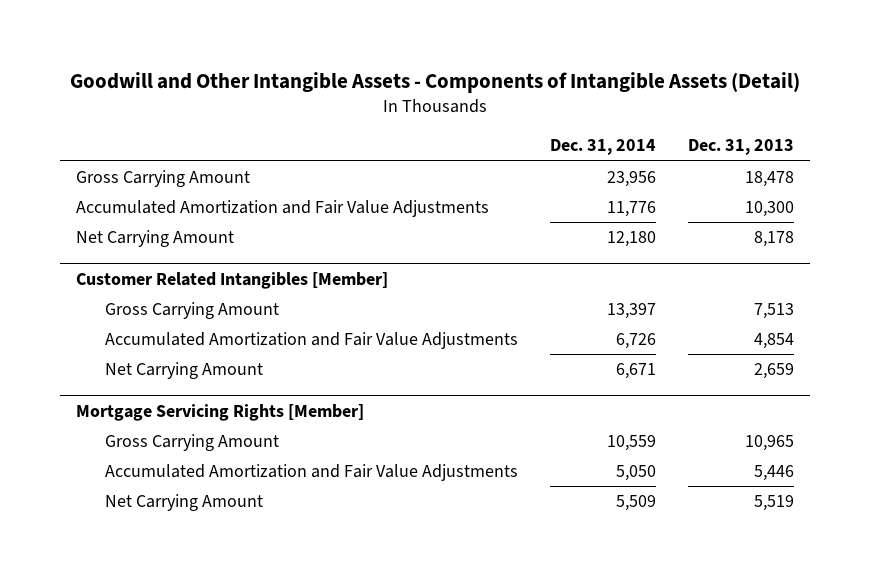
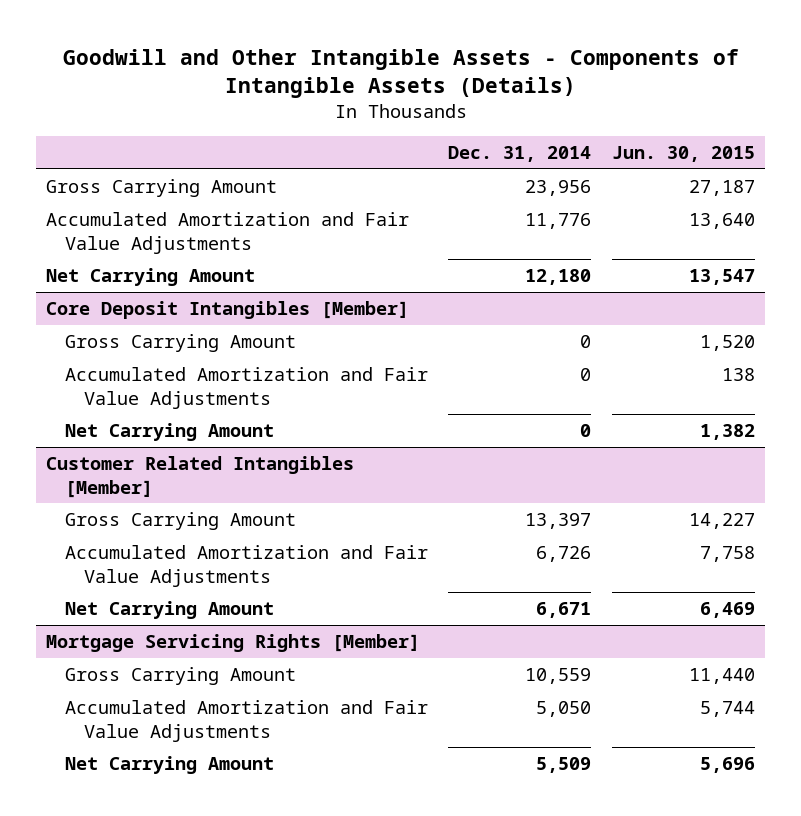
- Goodwill and Other Intangible Assets - Components of Intangible Assets (Detail)
+ Goodwill and Other Intangible Assets - Components of Intangible Assets (Details)
- | Dec. 31, 2014 | Dec. 31, 2013
+ | Dec. 31, 2014 | Jun. 30, 2015
+ Core Deposit Intangibles [Member]
+ Gross Carrying Amount | 0 | 1,520
+ Accumulated Amortization and Fair Value Adjustments | 0 | 138
+ Net Carrying Amount | 0 | 1,382

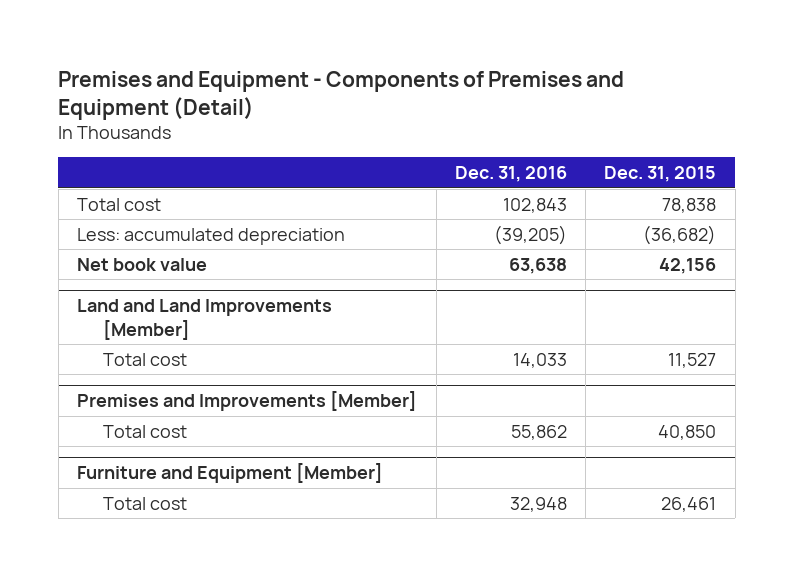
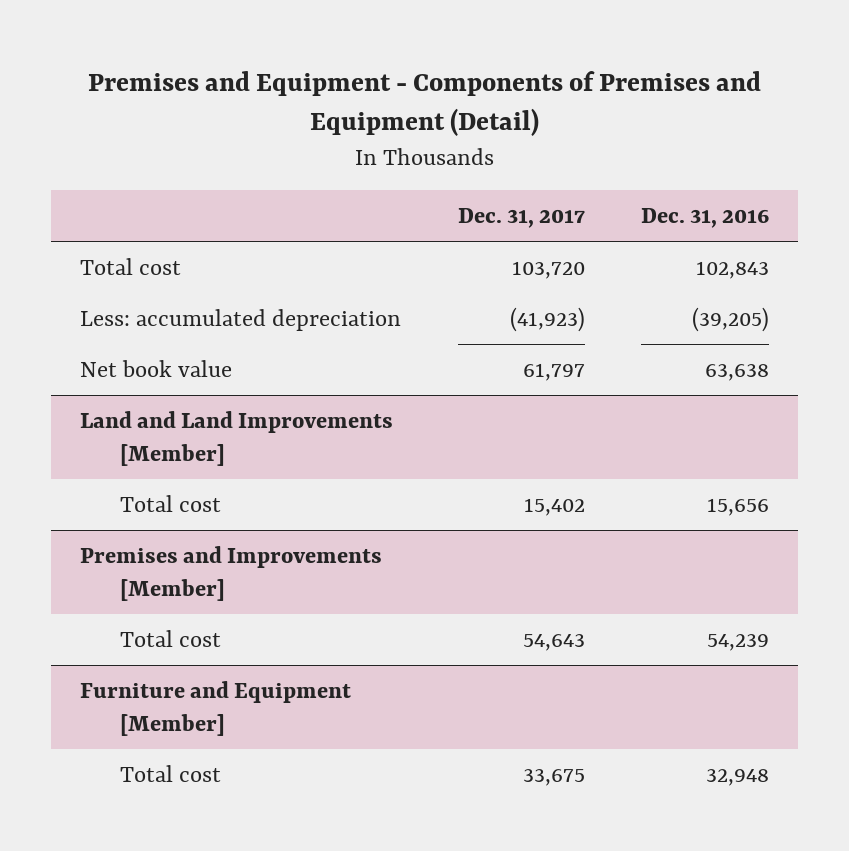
- | Dec. 31, 2016 | Dec. 31, 2015
+ | Dec. 31, 2017 | Dec. 31, 2016
@ Land and Land Improvements [Member]
- Total cost | 14,033 | 11,527
+ Total cost | 15,402 | 15,656
@ Premises and Improvements [Member]
- Total cost | 55,862 | 40,850
+ Total cost | 54,643 | 54,239

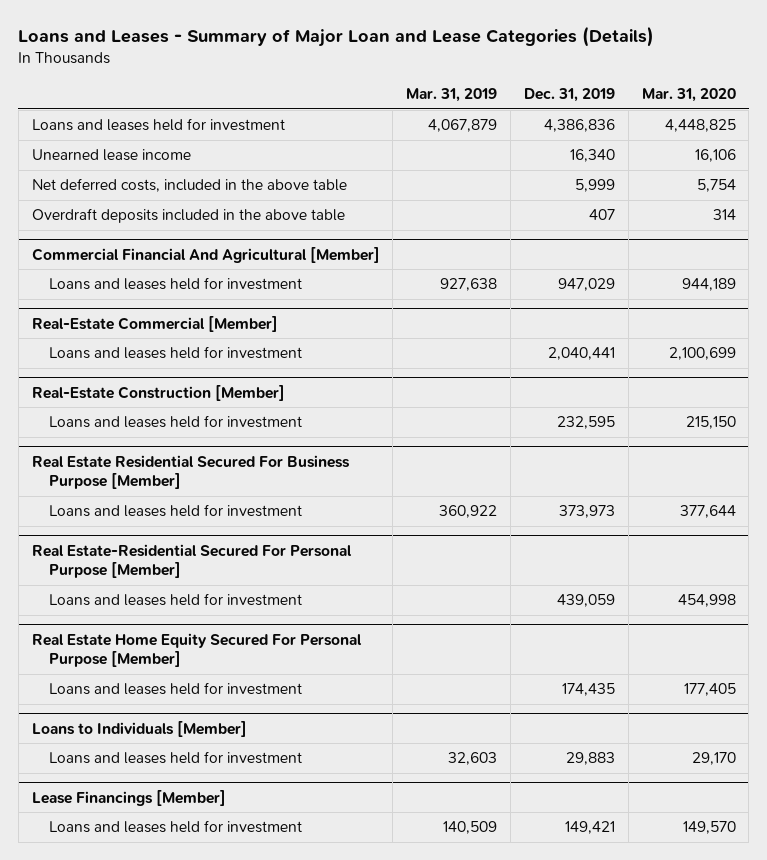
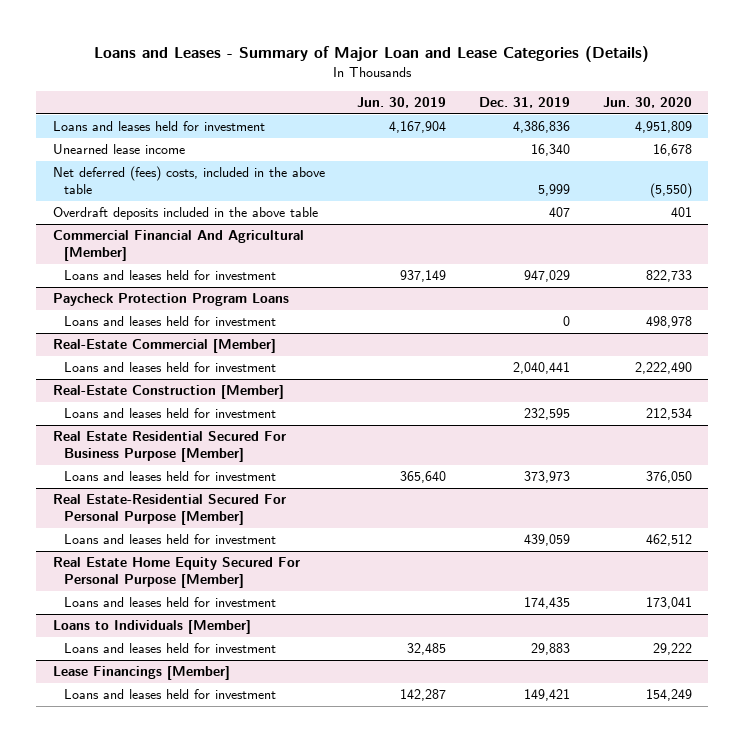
- | Mar. 31, 2019 | Dec. 31, 2019 | Mar. 31, 2020
+ | Jun. 30, 2019 | Dec. 31, 2019 | Jun. 30, 2020
- Net deferred costs, included in the above table | | 5,999 | 5,754
+ Net deferred (fees) costs, included in the above table | | 5,999 | (5,550)
+ Paycheck Protection Program Loans
+ Loans and leases held for investment | | 0 | 498,978

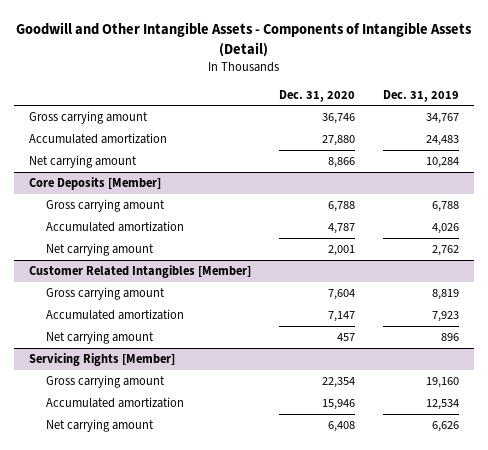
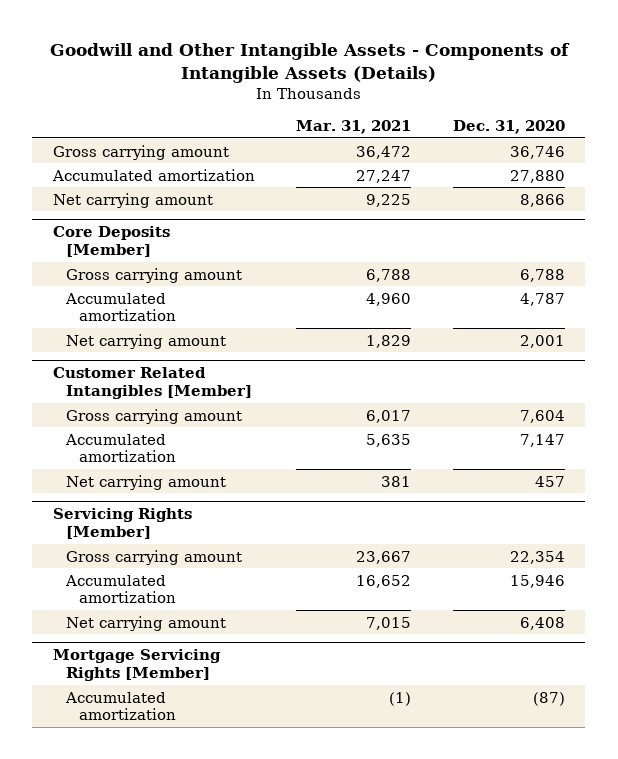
- Goodwill and Other Intangible Assets - Components of Intangible Assets (Detail)
+ Goodwill and Other Intangible Assets - Components of Intangible Assets (Details)
- | Dec. 31, 2020 | Dec. 31, 2019
+ | Mar. 31, 2021 | Dec. 31, 2020
+ Mortgage Servicing Rights [Member]
+ Accumulated amortization | (1) | (87)

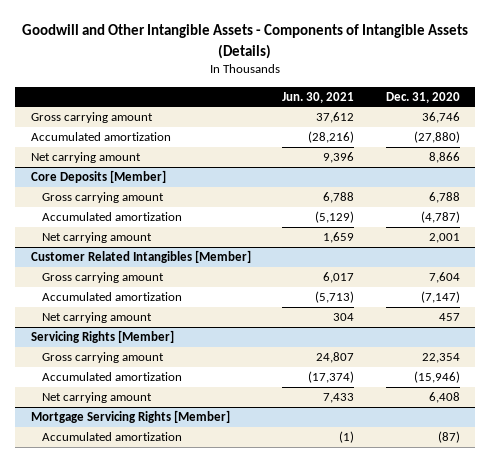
- | Mar. 31, 2021 | Dec. 31, 2020
+ | Jun. 30, 2021 | Dec. 31, 2020
- Accumulated amortization | 27,247 | 27,880
+ Accumulated amortization | (28,216) | (27,880)
@ Core Deposits [Member]
- Accumulated amortization | 4,960 | 4,787
+ Accumulated amortization | (5,129) | (4,787)
@ Customer Related Intangibles [Member]
- Accumulated amortization | 5,635 | 7,147
+ Accumulated amortization | (5,713) | (7,147)
@ Servicing Rights [Member]
- Accumulated amortization | 16,652 | 15,946
+ Accumulated amortization | (17,374) | (15,946)

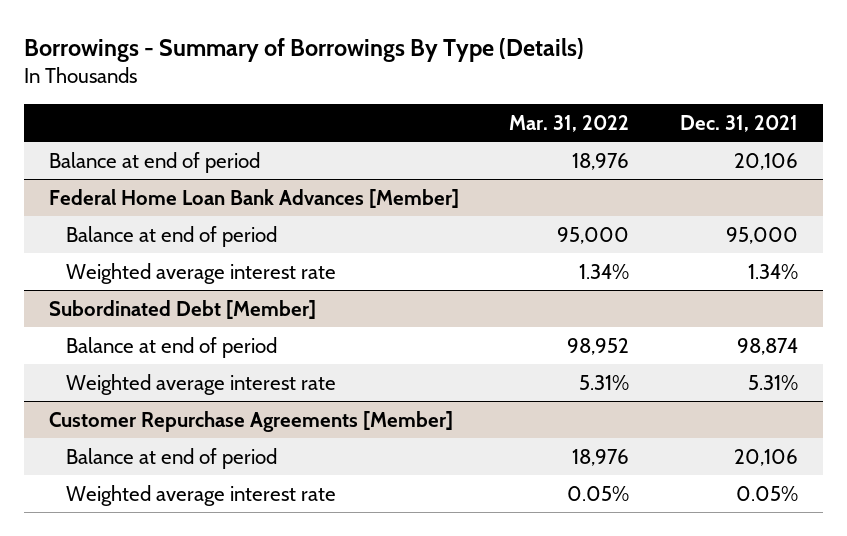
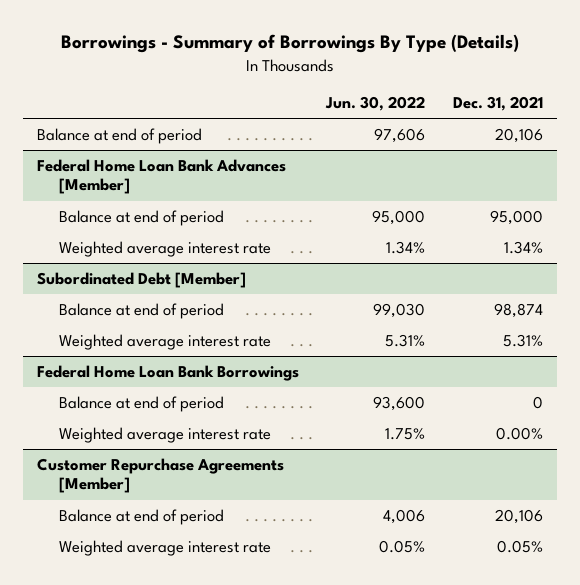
- | Mar. 31, 2022 | Dec. 31, 2021
+ | Jun. 30, 2022 | Dec. 31, 2021
+ Federal Home Loan Bank Borrowings
+ Balance at end of period | 93,600 | 0
+ Weighted average interest rate | 1.75% | 0.00%

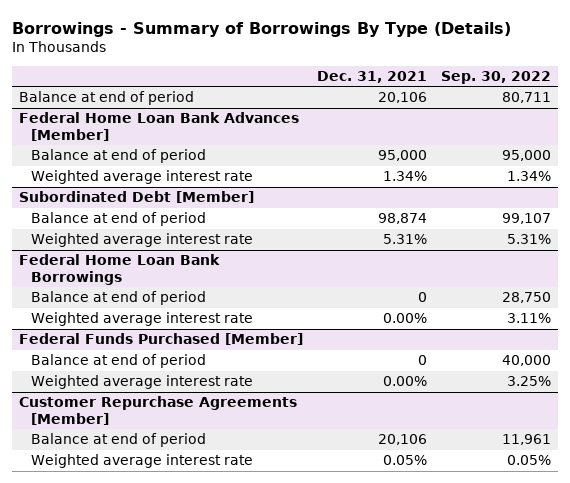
- | Jun. 30, 2022 | Dec. 31, 2021
+ | Dec. 31, 2021 | Sep. 30, 2022
+ Federal Funds Purchased [Member]
+ Balance at end of period | 0 | 40,000
+ Weighted average interest rate | 0.00% | 3.25%

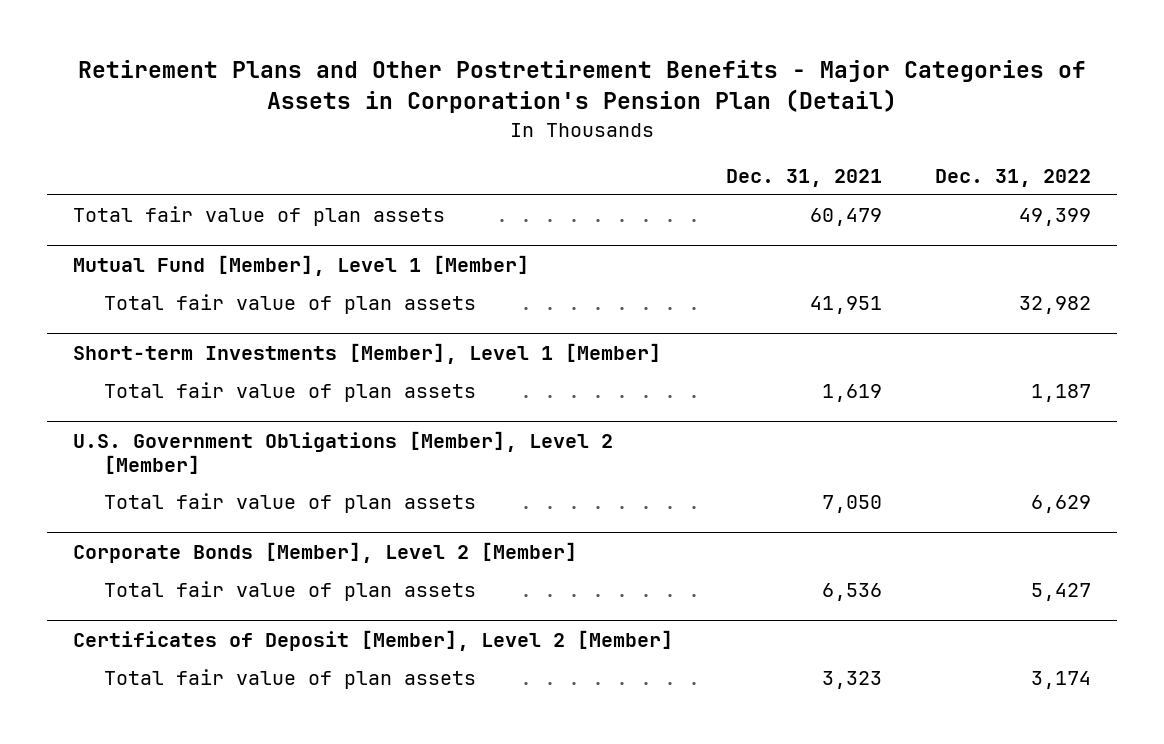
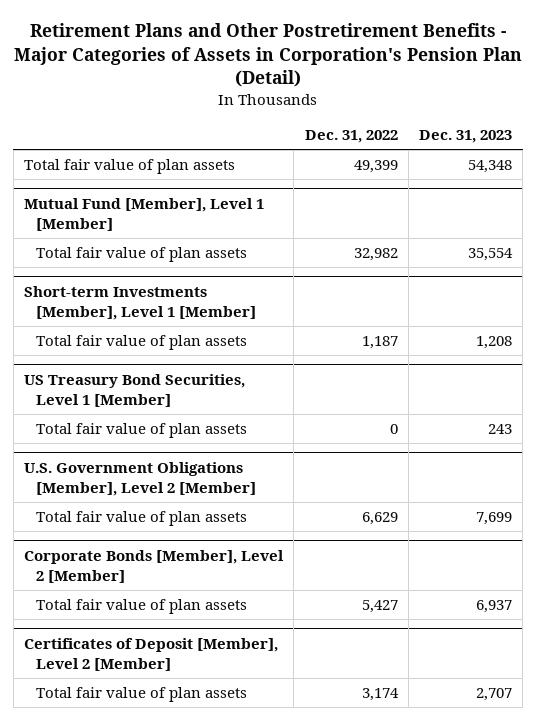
- | Dec. 31, 2021 | Dec. 31, 2022
+ | Dec. 31, 2022 | Dec. 31, 2023
+ US Treasury Bond Securities, Level 1 [Member]
+ Total fair value of plan assets | 0 | 243

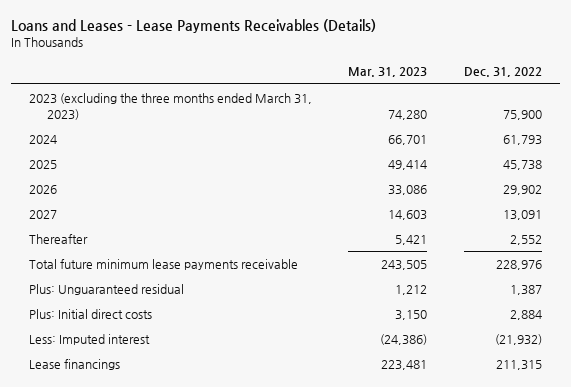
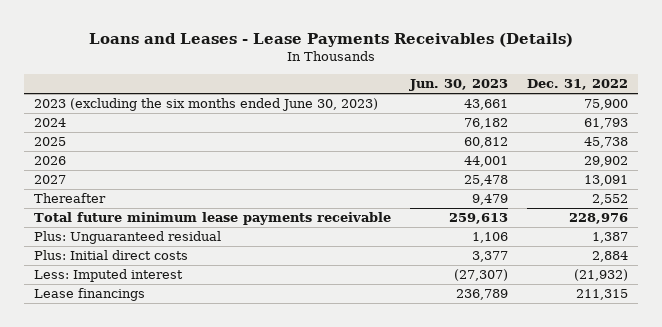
- | Mar. 31, 2023 | Dec. 31, 2022
+ | Jun. 30, 2023 | Dec. 31, 2022
- 2023 (excluding the three months ended March 31, 2023) | 74,280 | 75,900
+ 2023 (excluding the six months ended June 30, 2023) | 43,661 | 75,900

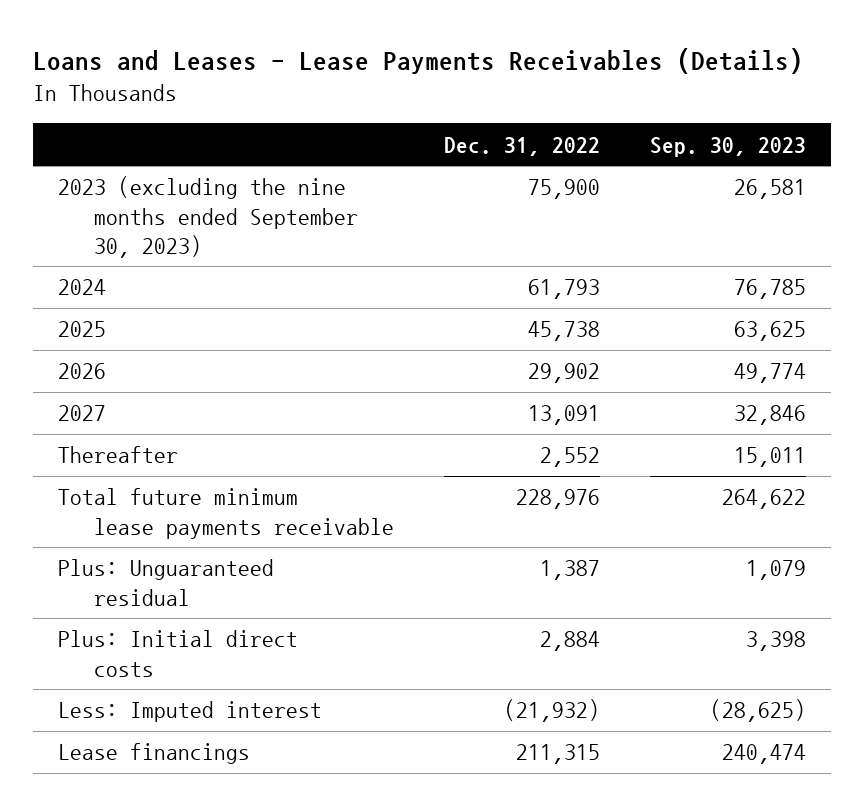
- | Jun. 30, 2023 | Dec. 31, 2022
+ | Dec. 31, 2022 | Sep. 30, 2023
- 2023 (excluding the six months ended June 30, 2023) | 43,661 | 75,900
+ 2023 (excluding the nine months ended September 30, 2023) | 75,900 | 26,581

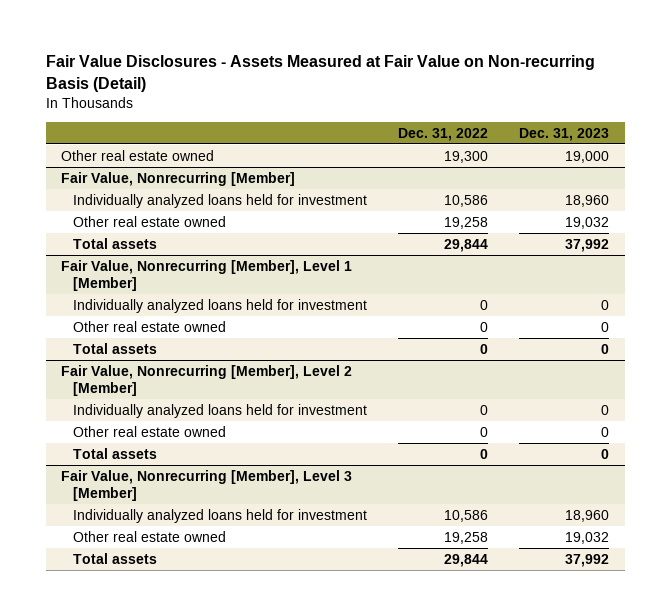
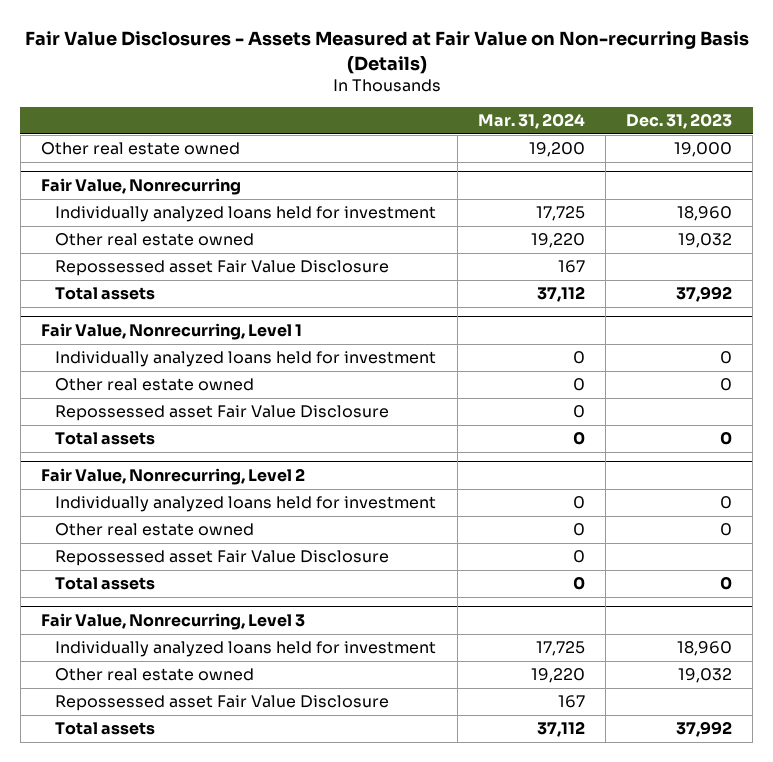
- Fair Value Disclosures - Assets Measured at Fair Value on Non-recurring Basis (Detail)
+ Fair Value Disclosures - Assets Measured at Fair Value on Non-recurring Basis (Details)
- | Dec. 31, 2022 | Dec. 31, 2023
+ | Mar. 31, 2024 | Dec. 31, 2023
- Fair Value, Nonrecurring [Member]
+ Fair Value, Nonrecurring
+ Repossessed asset Fair Value Disclosure | 167 |
- Fair Value, Nonrecurring [Member], Level 1 [Member]
+ Fair Value, Nonrecurring, Level 1
+ Repossessed asset Fair Value Disclosure | 0 |
- Fair Value, Nonrecurring [Member], Level 2 [Member]
+ Fair Value, Nonrecurring, Level 2
+ Repossessed asset Fair Value Disclosure | 0 |
- Fair Value, Nonrecurring [Member], Level 3 [Member]
+ Fair Value, Nonrecurring, Level 3
+ Repossessed asset Fair Value Disclosure | 167 |

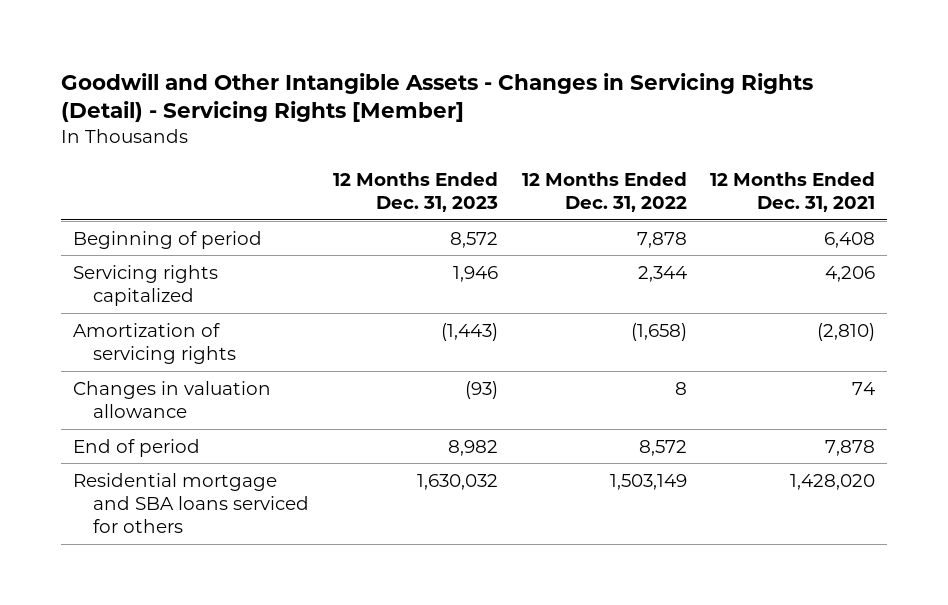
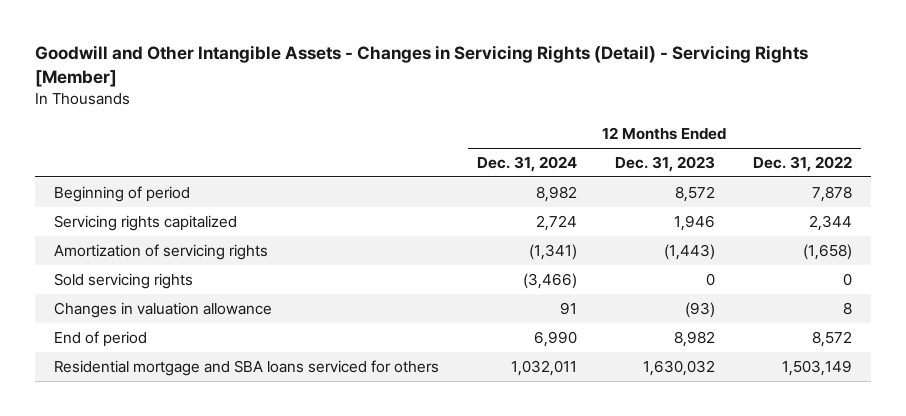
- | 12 Months Ended Dec. 31, 2023 | 12 Months Ended Dec. 31, 2022 | 12 Months Ended Dec. 31, 2021
+ | 12 Months Ended Dec. 31, 2024 | 12 Months Ended Dec. 31, 2023 | 12 Months Ended Dec. 31, 2022
+ Sold servicing rights | (3,466) | 0 | 0

